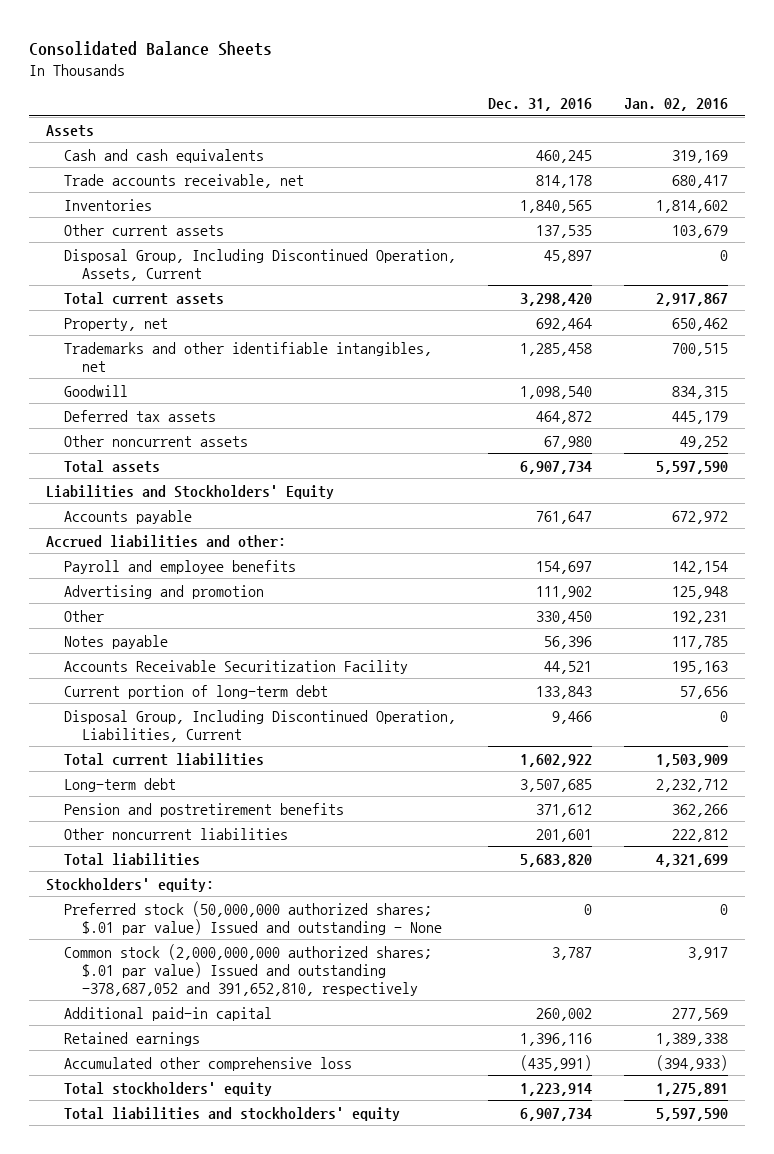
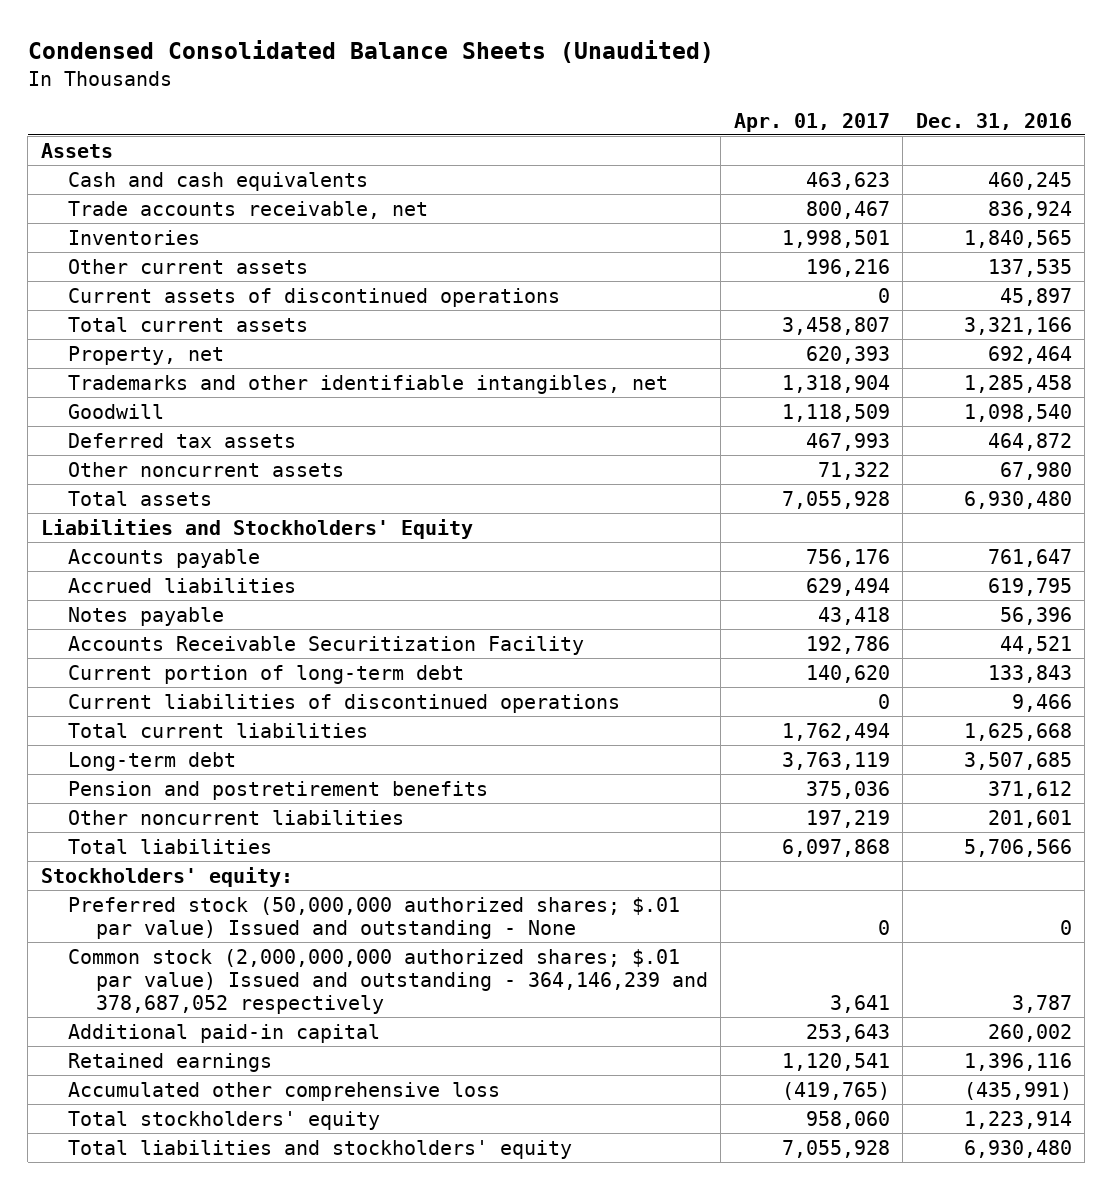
- Consolidated Balance Sheets
+ Condensed Consolidated Balance Sheets (Unaudited)
- | Dec. 31, 2016 | Jan. 02, 2016
+ | Apr. 01, 2017 | Dec. 31, 2016
- Trade accounts receivable, net | 814,178 | 680,417
+ Trade accounts receivable, net | 800,467 | 836,924
- Disposal Group, Including Discontinued Operation, Assets, Current | 45,897 | 0
- Total current assets | 3,298,420 | 2,917,867
+ Current assets of discontinued operations | 0 | 45,897
+ Total current assets | 3,458,807 | 3,321,166
- Total assets | 6,907,734 | 5,597,590
+ Total assets | 7,055,928 | 6,930,480
- Accrued liabilities and other:
- Payroll and employee benefits | 154,697 | 142,154
- Advertising and promotion | 111,902 | 125,948
- Other | 330,450 | 192,231
+ Accrued liabilities | 629,494 | 619,795
- Disposal Group, Including Discontinued Operation, Liabilities, Current | 9,466 | 0
- Total current liabilities | 1,602,922 | 1,503,909
+ Current liabilities of discontinued operations | 0 | 9,466
+ Total current liabilities | 1,762,494 | 1,625,668
- Total liabilities | 5,683,820 | 4,321,699
+ Total liabilities | 6,097,868 | 5,706,566
- Common stock (2,000,000,000 authorized shares; $.01 par value) Issued and outstanding -378,687,052 and 391,652,810, respectively | 3,787 | 3,917
+ Common stock (2,000,000,000 authorized shares; $.01 par value) Issued and outstanding - 364,146,239 and 378,687,052 respectively | 3,641 | 3,787
- Total liabilities and stockholders' equity | 6,907,734 | 5,597,590
+ Total liabilities and stockholders' equity | 7,055,928 | 6,930,480

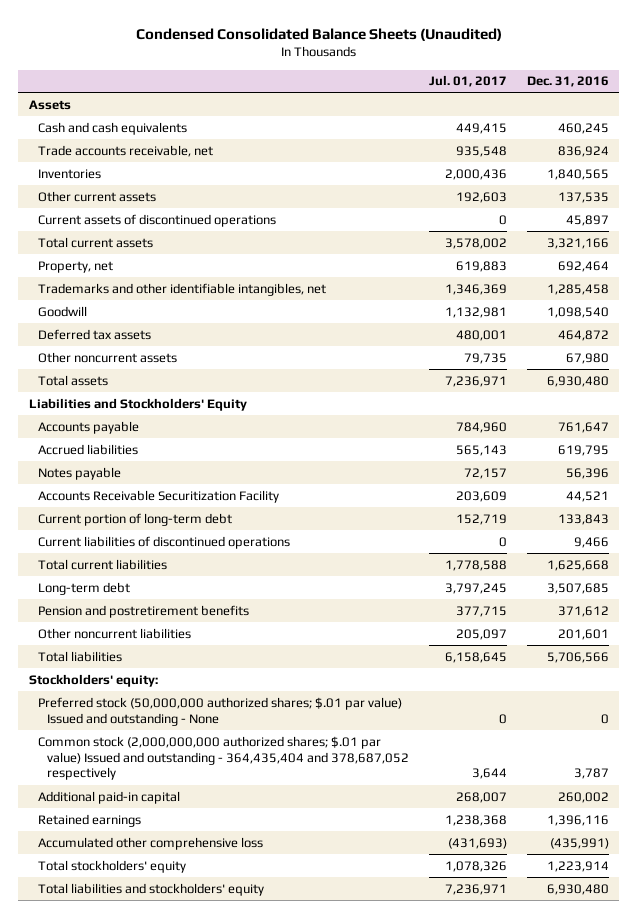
- | Apr. 01, 2017 | Dec. 31, 2016
+ | Jul. 01, 2017 | Dec. 31, 2016
- Common stock (2,000,000,000 authorized shares; $.01 par value) Issued and outstanding - 364,146,239 and 378,687,052 respectively | 3,641 | 3,787
+ Common stock (2,000,000,000 authorized shares; $.01 par value) Issued and outstanding - 364,435,404 and 378,687,052 respectively | 3,644 | 3,787

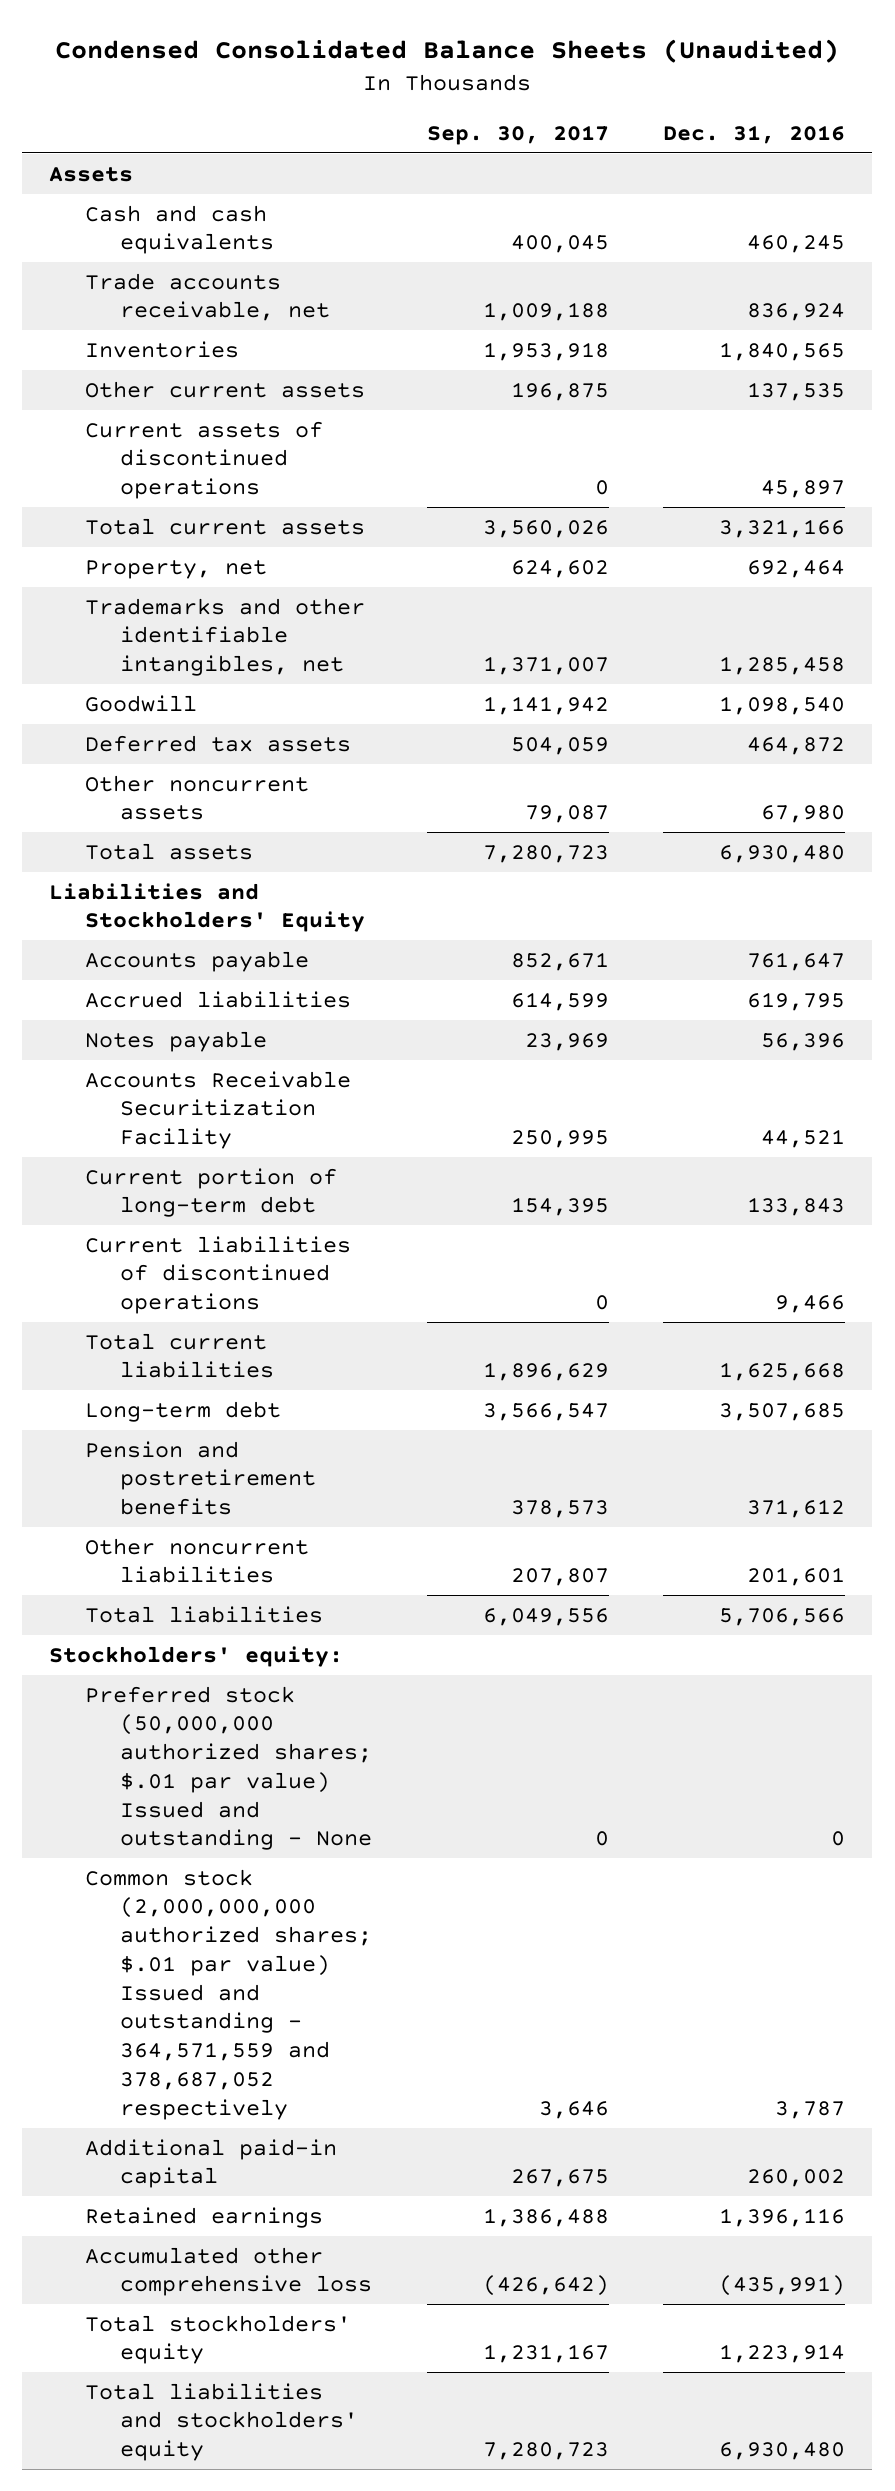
- | Jul. 01, 2017 | Dec. 31, 2016
+ | Sep. 30, 2017 | Dec. 31, 2016
- Common stock (2,000,000,000 authorized shares; $.01 par value) Issued and outstanding - 364,435,404 and 378,687,052 respectively | 3,644 | 3,787
+ Common stock (2,000,000,000 authorized shares; $.01 par value) Issued and outstanding - 364,571,559 and 378,687,052 respectively | 3,646 | 3,787

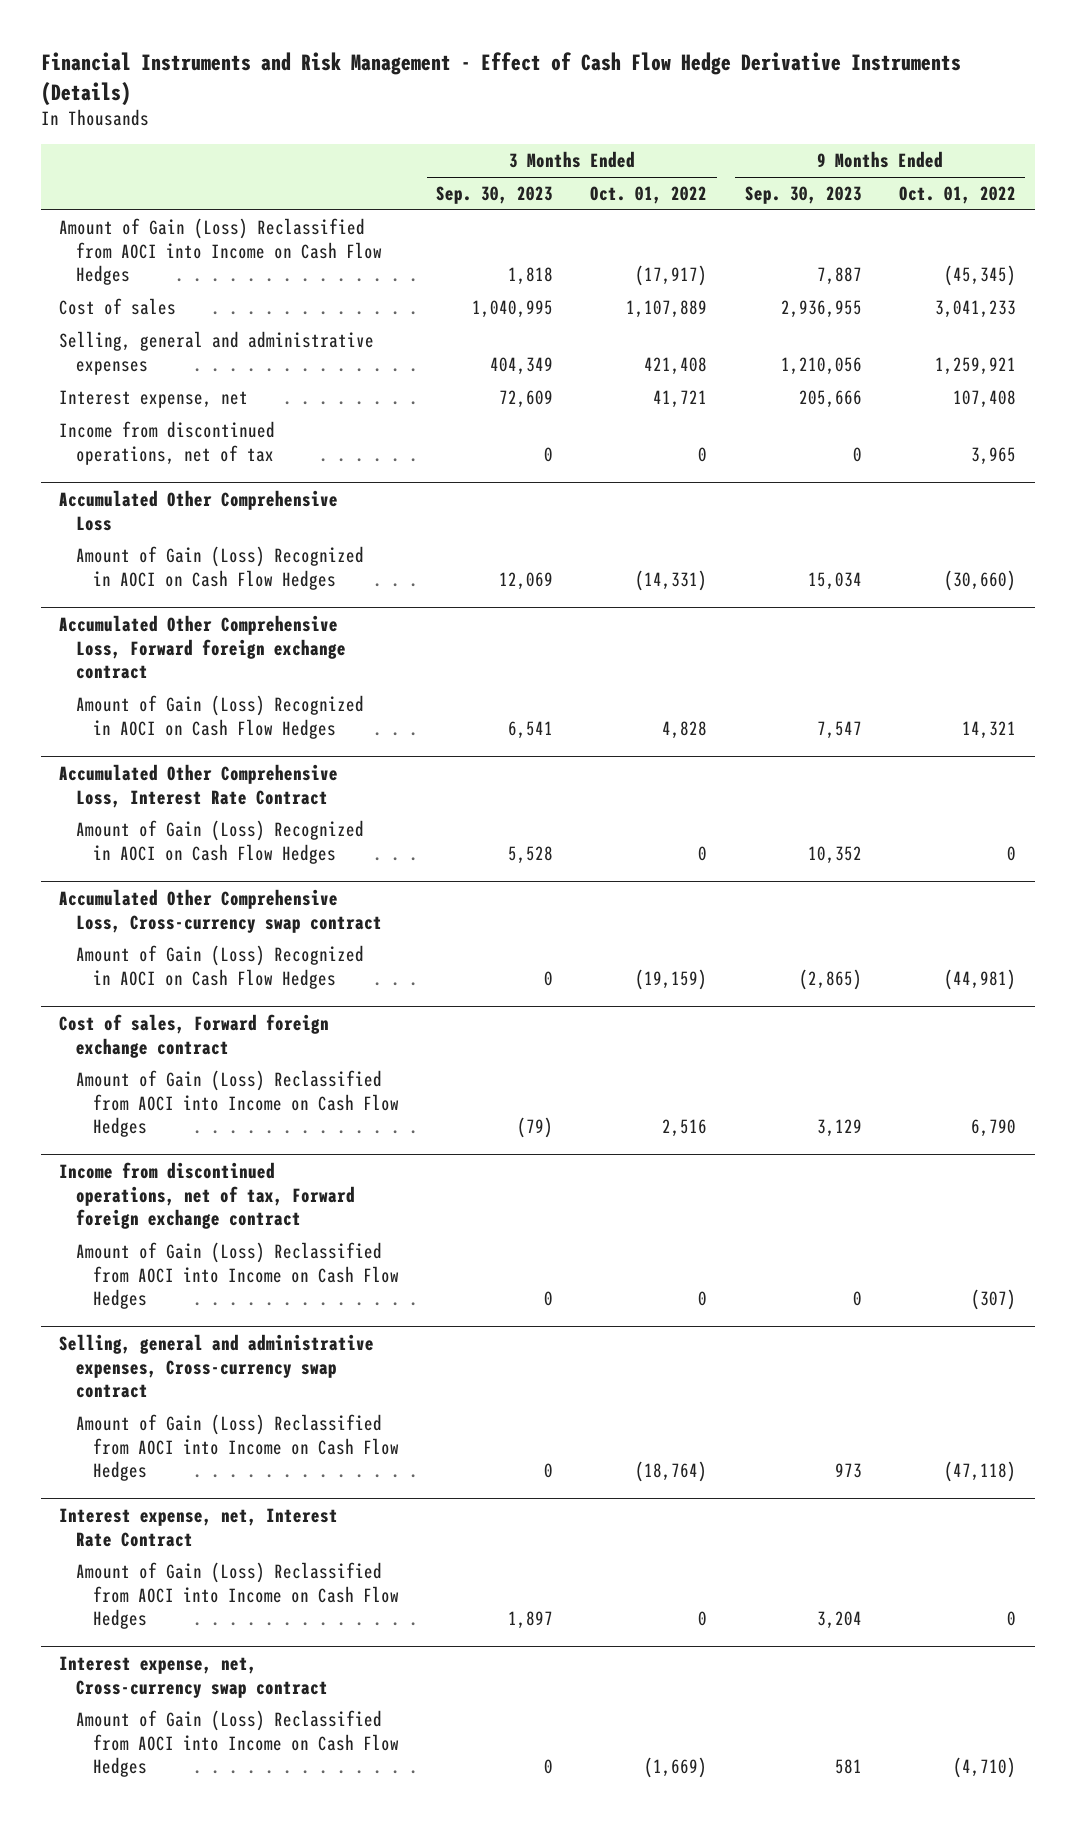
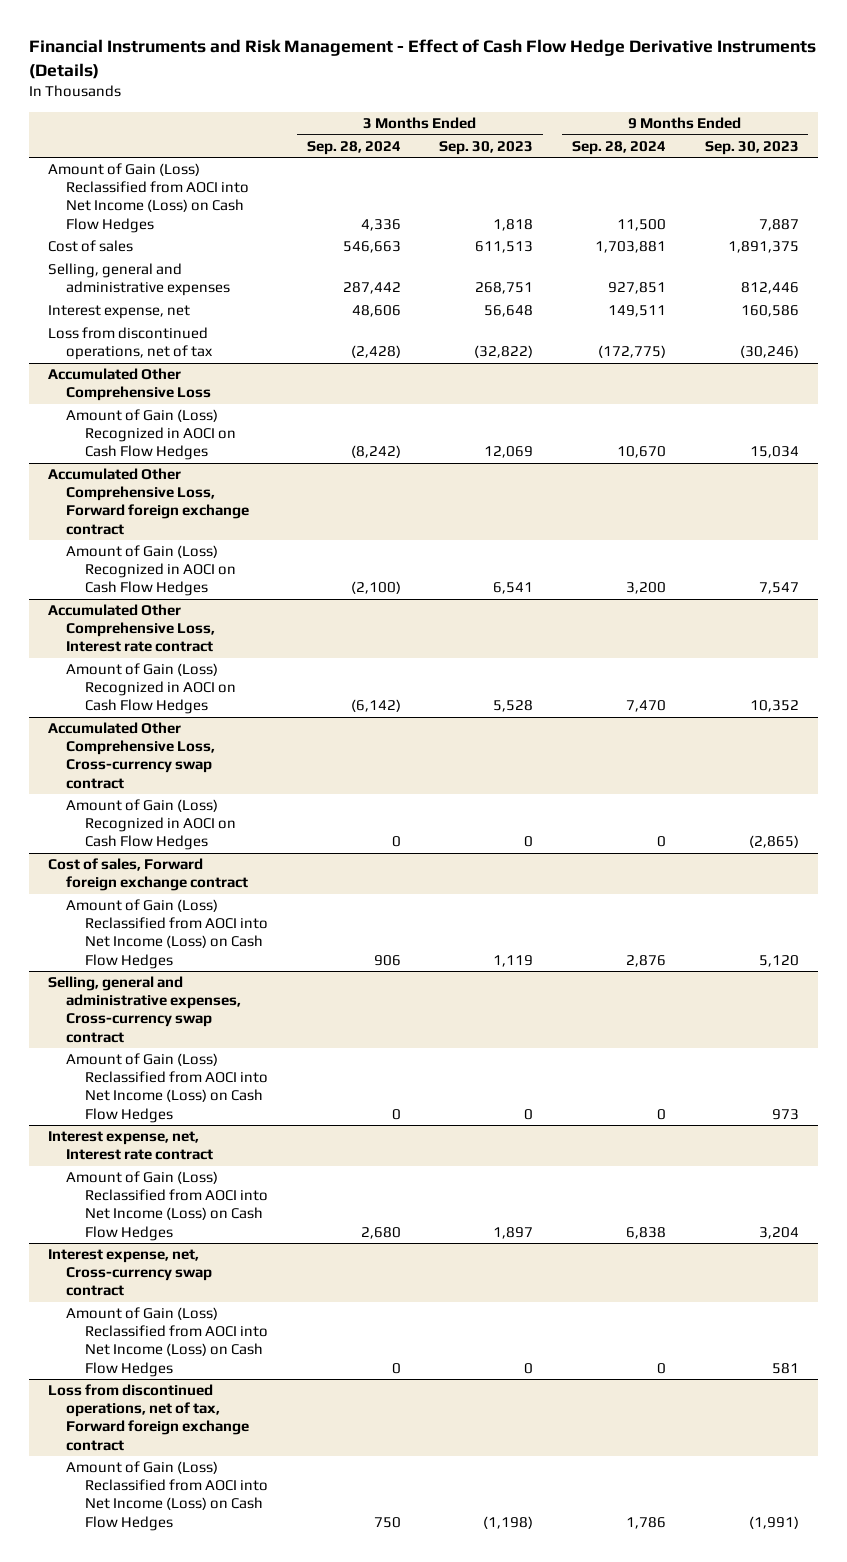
- | 3 Months Ended Sep. 30, 2023 | 3 Months Ended Oct. 01, 2022 | 9 Months Ended Sep. 30, 2023 | 9 Months Ended Oct. 01, 2022
+ | 3 Months Ended Sep. 28, 2024 | 3 Months Ended Sep. 30, 2023 | 9 Months Ended Sep. 28, 2024 | 9 Months Ended Sep. 30, 2023
- Amount of Gain (Loss) Reclassified from AOCI into Income on Cash Flow Hedges | 1,818 | (17,917) | 7,887 | (45,345)
- Cost of sales | 1,040,995 | 1,107,889 | 2,936,955 | 3,041,233
- Selling, general and administrative expenses | 404,349 | 421,408 | 1,210,056 | 1,259,921
- Interest expense, net | 72,609 | 41,721 | 205,666 | 107,408
- Income from discontinued operations, net of tax | 0 | 0 | 0 | 3,965
+ Amount of Gain (Loss) Reclassified from AOCI into Net Income (Loss) on Cash Flow Hedges | 4,336 | 1,818 | 11,500 | 7,887
+ Cost of sales | 546,663 | 611,513 | 1,703,881 | 1,891,375
+ Selling, general and administrative expenses | 287,442 | 268,751 | 927,851 | 812,446
+ Interest expense, net | 48,606 | 56,648 | 149,511 | 160,586
+ Loss from discontinued operations, net of tax | (2,428) | (32,822) | (172,775) | (30,246)
- Accumulated Other Comprehensive Loss, Interest Rate Contract
+ Accumulated Other Comprehensive Loss, Interest rate contract
@ Cost of sales, Forward foreign exchange contract
- Amount of Gain (Loss) Reclassified from AOCI into Income on Cash Flow Hedges | (79) | 2,516 | 3,129 | 6,790
- Income from discontinued operations, net of tax, Forward foreign exchange contract
- Amount of Gain (Loss) Reclassified from AOCI into Income on Cash Flow Hedges | 0 | 0 | 0 | (307)
@ Cost of sales, Forward foreign exchange contract
+ Amount of Gain (Loss) Reclassified from AOCI into Net Income (Loss) on Cash Flow Hedges | 906 | 1,119 | 2,876 | 5,120
@ Selling, general and administrative expenses, Cross-currency swap contract
- Amount of Gain (Loss) Reclassified from AOCI into Income on Cash Flow Hedges | 0 | (18,764) | 973 | (47,118)
- Interest expense, net, Interest Rate Contract
- Amount of Gain (Loss) Reclassified from AOCI into Income on Cash Flow Hedges | 1,897 | 0 | 3,204 | 0
@ Selling, general and administrative expenses, Cross-currency swap contract
+ Amount of Gain (Loss) Reclassified from AOCI into Net Income (Loss) on Cash Flow Hedges | 0 | 0 | 0 | 973
+ Interest expense, net, Interest rate contract
+ Amount of Gain (Loss) Reclassified from AOCI into Net Income (Loss) on Cash Flow Hedges | 2,680 | 1,897 | 6,838 | 3,204
@ Interest expense, net, Cross-currency swap contract
- Amount of Gain (Loss) Reclassified from AOCI into Income on Cash Flow Hedges | 0 | (1,669) | 581 | (4,710)
+ Amount of Gain (Loss) Reclassified from AOCI into Net Income (Loss) on Cash Flow Hedges | 0 | 0 | 0 | 581
+ Loss from discontinued operations, net of tax, Forward foreign exchange contract
+ Amount of Gain (Loss) Reclassified from AOCI into Net Income (Loss) on Cash Flow Hedges | 750 | (1,198) | 1,786 | (1,991)

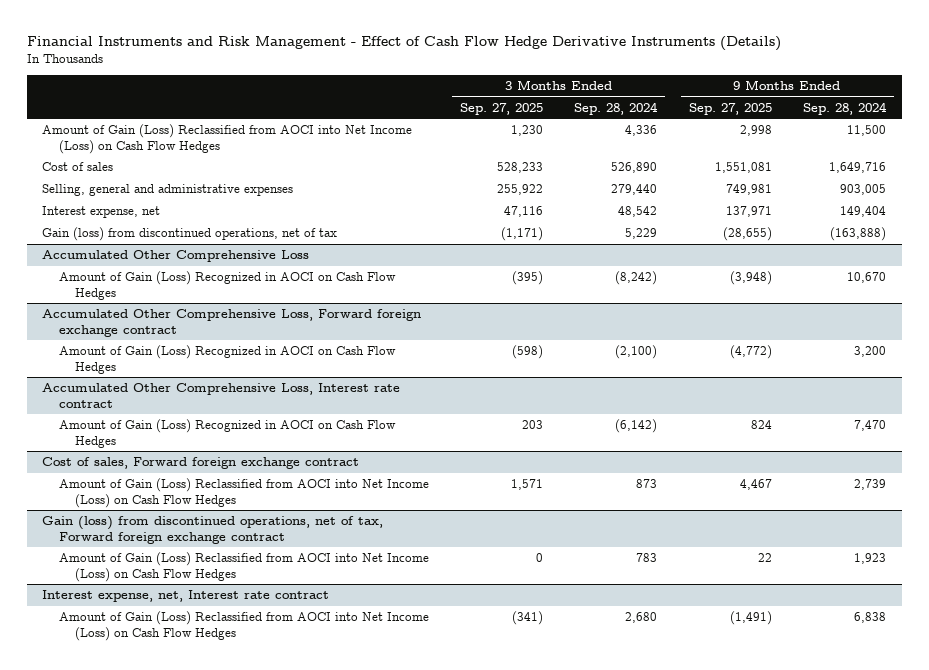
- | 3 Months Ended Sep. 28, 2024 | 3 Months Ended Sep. 30, 2023 | 9 Months Ended Sep. 28, 2024 | 9 Months Ended Sep. 30, 2023
+ | 3 Months Ended Sep. 27, 2025 | 3 Months Ended Sep. 28, 2024 | 9 Months Ended Sep. 27, 2025 | 9 Months Ended Sep. 28, 2024
- Cost of sales | 546,663 | 611,513 | 1,703,881 | 1,891,375
- Selling, general and administrative expenses | 287,442 | 268,751 | 927,851 | 812,446
- Interest expense, net | 48,606 | 56,648 | 149,511 | 160,586
- Loss from discontinued operations, net of tax | (2,428) | (32,822) | (172,775) | (30,246)
+ Cost of sales | 528,233 | 526,890 | 1,551,081 | 1,649,716
+ Selling, general and administrative expenses | 255,922 | 279,440 | 749,981 | 903,005
+ Interest expense, net | 47,116 | 48,542 | 137,971 | 149,404
+ Gain (loss) from discontinued operations, net of tax | (1,171) | 5,229 | (28,655) | (163,888)
- Accumulated Other Comprehensive Loss, Cross-currency swap contract
- Amount of Gain (Loss) Recognized in AOCI on Cash Flow Hedges | 0 | 0 | 0 | (2,865)
@ Cost of sales, Forward foreign exchange contract
- Amount of Gain (Loss) Reclassified from AOCI into Net Income (Loss) on Cash Flow Hedges | 906 | 1,119 | 2,876 | 5,120
- Selling, general and administrative expenses, Cross-currency swap contract
- Amount of Gain (Loss) Reclassified from AOCI into Net Income (Loss) on Cash Flow Hedges | 0 | 0 | 0 | 973
@ Cost of sales, Forward foreign exchange contract
+ Amount of Gain (Loss) Reclassified from AOCI into Net Income (Loss) on Cash Flow Hedges | 1,571 | 873 | 4,467 | 2,739
+ Gain (loss) from discontinued operations, net of tax, Forward foreign exchange contract
+ Amount of Gain (Loss) Reclassified from AOCI into Net Income (Loss) on Cash Flow Hedges | 0 | 783 | 22 | 1,923
- Interest expense, net, Cross-currency swap contract
- Amount of Gain (Loss) Reclassified from AOCI into Net Income (Loss) on Cash Flow Hedges | 0 | 0 | 0 | 581
- Loss from discontinued operations, net of tax, Forward foreign exchange contract
- Amount of Gain (Loss) Reclassified from AOCI into Net Income (Loss) on Cash Flow Hedges | 750 | (1,198) | 1,786 | (1,991)

